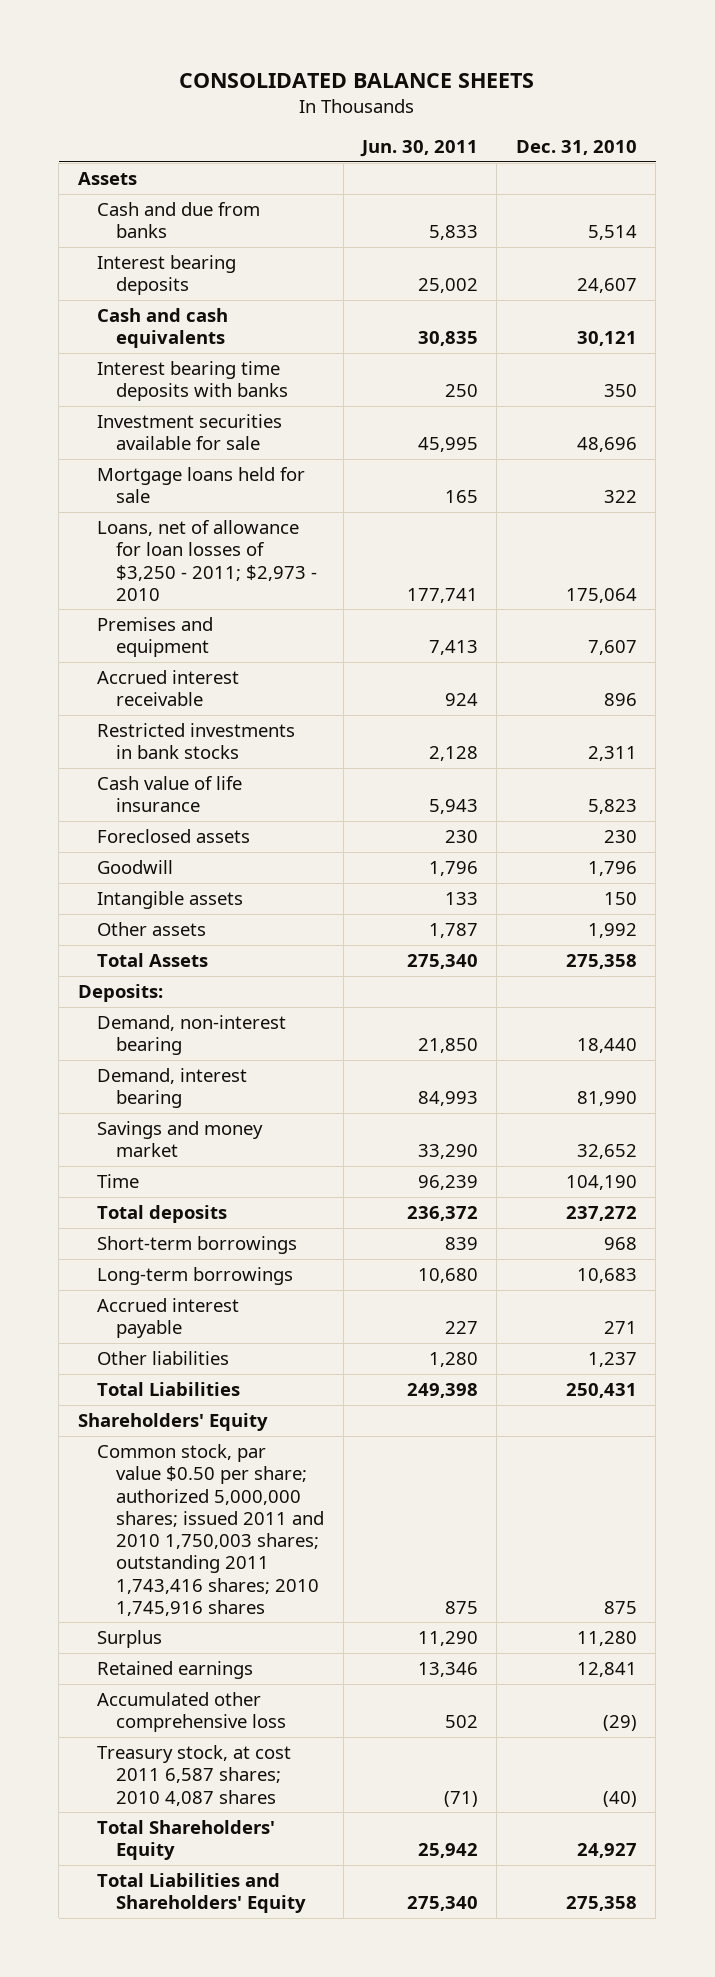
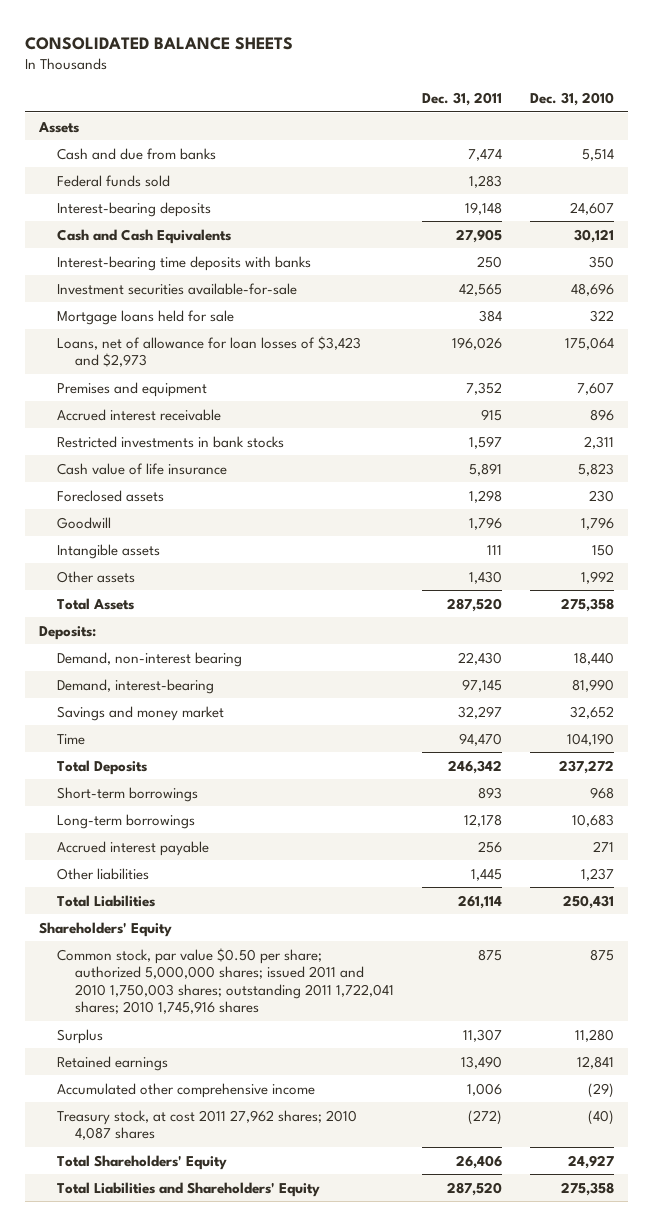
- | Jun. 30, 2011 | Dec. 31, 2010
+ | Dec. 31, 2011 | Dec. 31, 2010
- Interest bearing deposits | 25,002 | 24,607
- Cash and cash equivalents | 30,835 | 30,121
- Interest bearing time deposits with banks | 250 | 350
- Investment securities available for sale | 45,995 | 48,696
+ Federal funds sold | 1,283 |
+ Interest-bearing deposits | 19,148 | 24,607
+ Cash and Cash Equivalents | 27,905 | 30,121
+ Interest-bearing time deposits with banks | 250 | 350
+ Investment securities available-for-sale | 42,565 | 48,696
- Loans, net of allowance for loan losses of $3,250 - 2011; $2,973 - 2010 | 177,741 | 175,064
+ Loans, net of allowance for loan losses of $3,423 and $2,973 | 196,026 | 175,064
- Demand, interest bearing | 84,993 | 81,990
+ Demand, interest-bearing | 97,145 | 81,990
- Total deposits | 236,372 | 237,272
+ Total Deposits | 246,342 | 237,272
- Common stock, par value $0.50 per share; authorized 5,000,000 shares; issued 2011 and 2010 1,750,003 shares; outstanding 2011 1,743,416 shares; 2010 1,745,916 shares | 875 | 875
+ Common stock, par value $0.50 per share; authorized 5,000,000 shares; issued 2011 and 2010 1,750,003 shares; outstanding 2011 1,722,041 shares; 2010 1,745,916 shares | 875 | 875
- Accumulated other comprehensive loss | 502 | (29)
- Treasury stock, at cost 2011 6,587 shares; 2010 4,087 shares | (71) | (40)
+ Accumulated other comprehensive income | 1,006 | (29)
+ Treasury stock, at cost 2011 27,962 shares; 2010 4,087 shares | (272) | (40)

